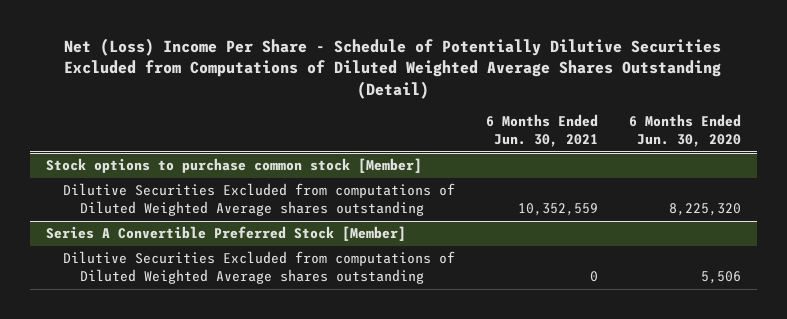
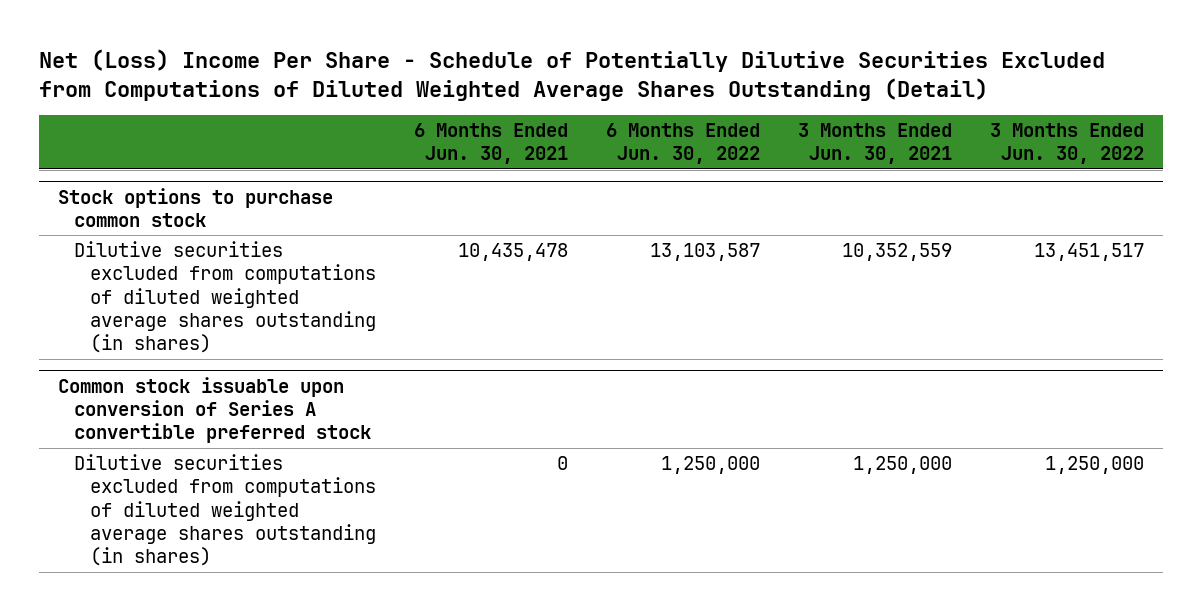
- | 6 Months Ended Jun. 30, 2021 | 6 Months Ended Jun. 30, 2020
+ | 6 Months Ended Jun. 30, 2021 | 6 Months Ended Jun. 30, 2022 | 3 Months Ended Jun. 30, 2021 | 3 Months Ended Jun. 30, 2022
- Stock options to purchase common stock [Member]
- Dilutive Securities Excluded from computations of Diluted Weighted Average shares outstanding | 10,352,559 | 8,225,320
- Series A Convertible Preferred Stock [Member]
- Dilutive Securities Excluded from computations of Diluted Weighted Average shares outstanding | 0 | 5,506
+ Stock options to purchase common stock
+ Dilutive securities excluded from computations of diluted weighted average shares outstanding (in shares) | 10,435,478 | 13,103,587 | 10,352,559 | 13,451,517
+ Common stock issuable upon conversion of Series A convertible preferred stock
+ Dilutive securities excluded from computations of diluted weighted average shares outstanding (in shares) | 0 | 1,250,000 | 1,250,000 | 1,250,000

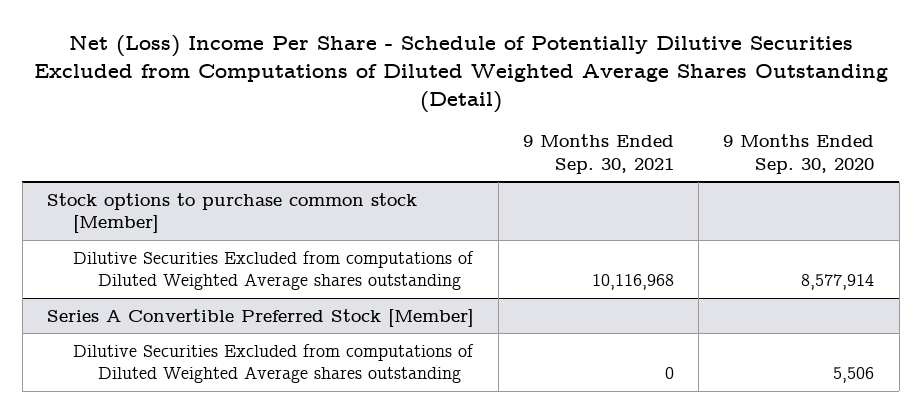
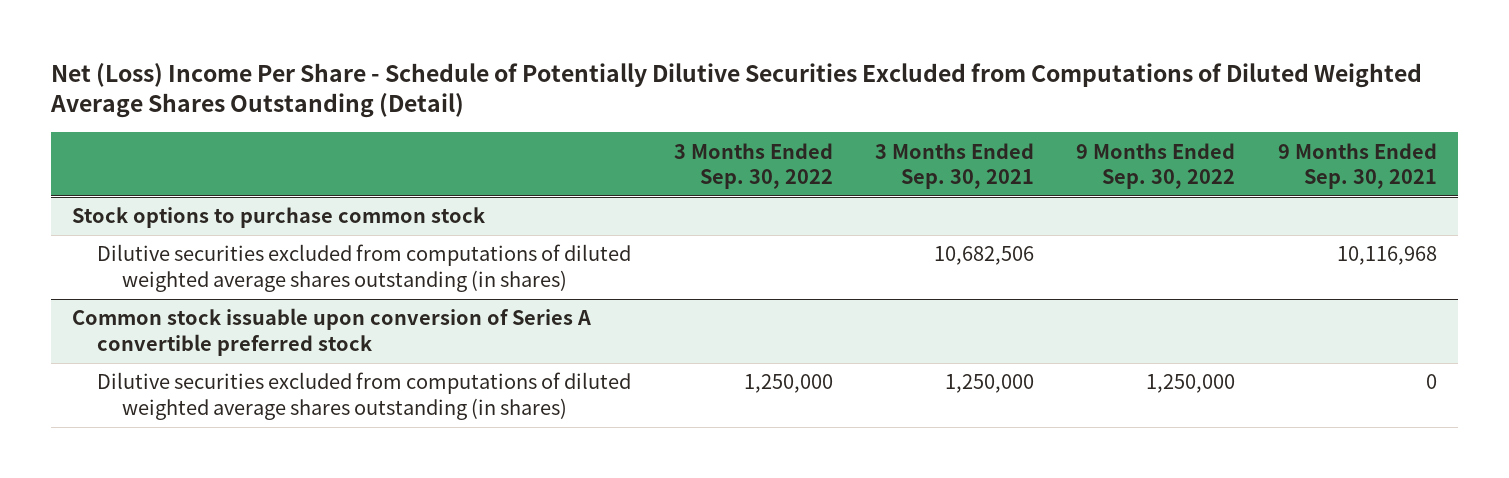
- | 9 Months Ended Sep. 30, 2021 | 9 Months Ended Sep. 30, 2020
+ | 3 Months Ended Sep. 30, 2022 | 3 Months Ended Sep. 30, 2021 | 9 Months Ended Sep. 30, 2022 | 9 Months Ended Sep. 30, 2021
- Stock options to purchase common stock [Member]
- Dilutive Securities Excluded from computations of Diluted Weighted Average shares outstanding | 10,116,968 | 8,577,914
- Series A Convertible Preferred Stock [Member]
- Dilutive Securities Excluded from computations of Diluted Weighted Average shares outstanding | 0 | 5,506
+ Stock options to purchase common stock
+ Dilutive securities excluded from computations of diluted weighted average shares outstanding (in shares) | | 10,682,506 | | 10,116,968
+ Common stock issuable upon conversion of Series A convertible preferred stock
+ Dilutive securities excluded from computations of diluted weighted average shares outstanding (in shares) | 1,250,000 | 1,250,000 | 1,250,000 | 0

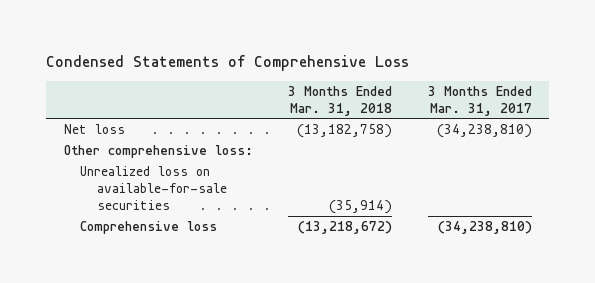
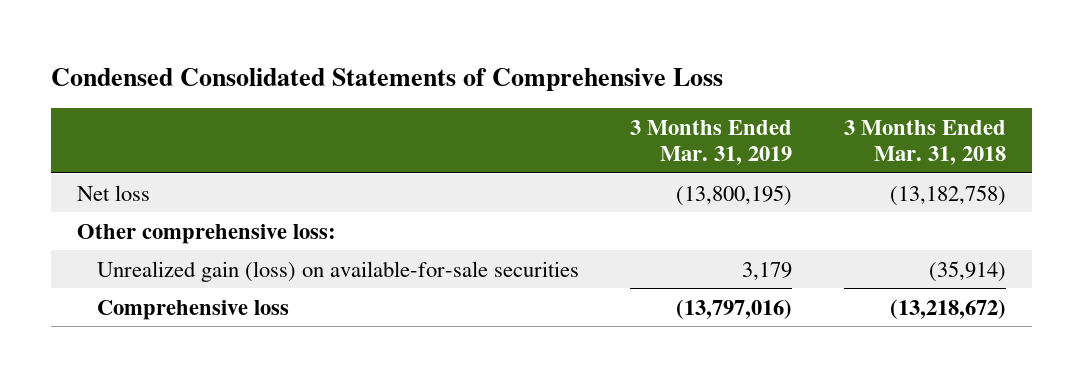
- Condensed Statements of Comprehensive Loss
+ Condensed Consolidated Statements of Comprehensive Loss
- | 3 Months Ended Mar. 31, 2018 | 3 Months Ended Mar. 31, 2017
+ | 3 Months Ended Mar. 31, 2019 | 3 Months Ended Mar. 31, 2018
- Unrealized loss on available-for-sale securities | (35,914) |
+ Unrealized gain (loss) on available-for-sale securities | 3,179 | (35,914)

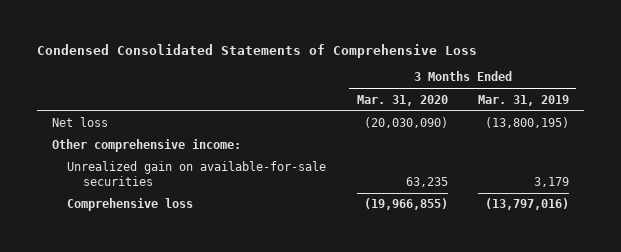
- | 3 Months Ended Mar. 31, 2019 | 3 Months Ended Mar. 31, 2018
+ | 3 Months Ended Mar. 31, 2020 | 3 Months Ended Mar. 31, 2019
- Other comprehensive loss:
- Unrealized gain (loss) on available-for-sale securities | 3,179 | (35,914)
+ Other comprehensive income:
+ Unrealized gain on available-for-sale securities | 63,235 | 3,179

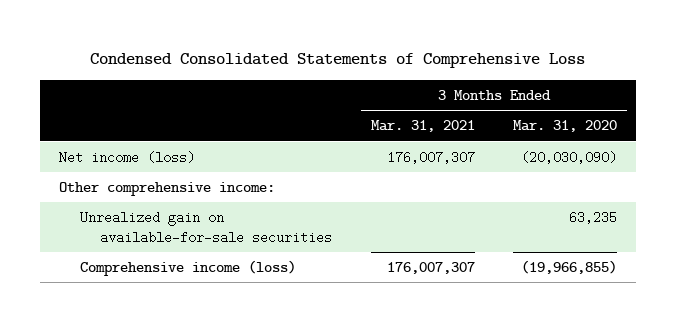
- | 3 Months Ended Mar. 31, 2020 | 3 Months Ended Mar. 31, 2019
+ | 3 Months Ended Mar. 31, 2021 | 3 Months Ended Mar. 31, 2020
- Net loss | (20,030,090) | (13,800,195)
+ Net income (loss) | 176,007,307 | (20,030,090)
- Comprehensive loss | (19,966,855) | (13,797,016)
+ Comprehensive income (loss) | 176,007,307 | (19,966,855)

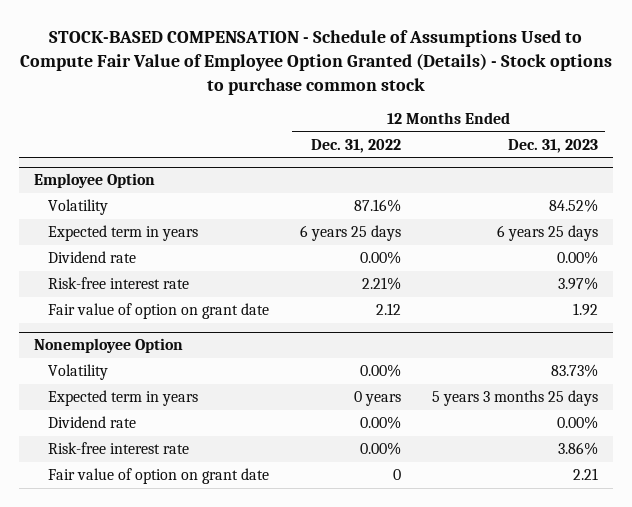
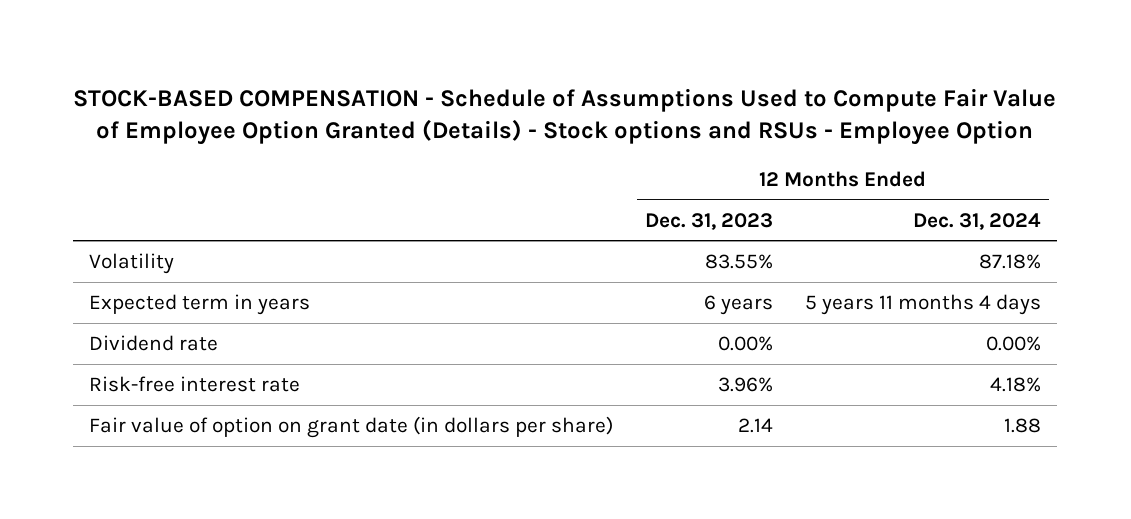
- STOCK-BASED COMPENSATION - Schedule of Assumptions Used to Compute Fair Value of Employee Option Granted (Details) - Stock options to purchase common stock
+ STOCK-BASED COMPENSATION - Schedule of Assumptions Used to Compute Fair Value of Employee Option Granted (Details) - Stock options and RSUs - Employee Option
- | 12 Months Ended Dec. 31, 2022 | 12 Months Ended Dec. 31, 2023
+ | 12 Months Ended Dec. 31, 2023 | 12 Months Ended Dec. 31, 2024
- Employee Option
- Volatility | 87.16% | 84.52%
- Expected term in years | 6 years 25 days | 6 years 25 days
- Dividend rate | 0.00% | 0.00%
- Risk-free interest rate | 2.21% | 3.97%
- Fair value of option on grant date | 2.12 | 1.92
- Nonemployee Option
- Volatility | 0.00% | 83.73%
- Expected term in years | 0 years | 5 years 3 months 25 days
+ Volatility | 83.55% | 87.18%
+ Expected term in years | 6 years | 5 years 11 months 4 days
- Risk-free interest rate | 0.00% | 3.86%
- Fair value of option on grant date | 0 | 2.21
+ Risk-free interest rate | 3.96% | 4.18%
+ Fair value of option on grant date (in dollars per share) | 2.14 | 1.88

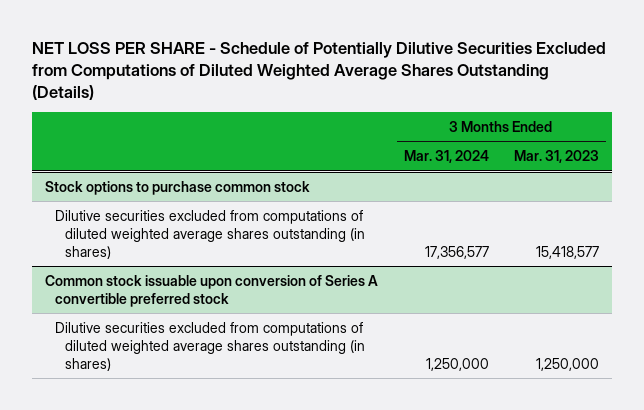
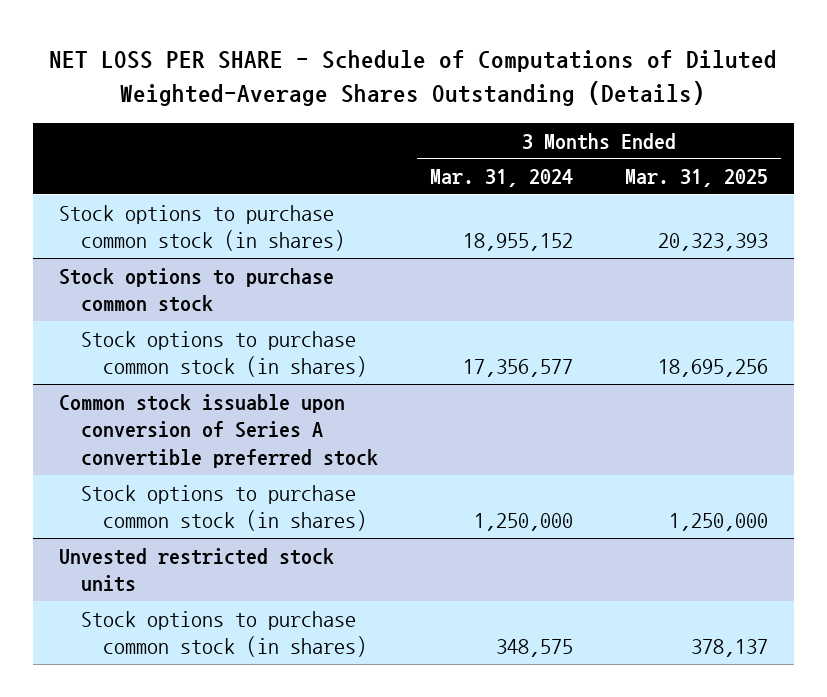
- NET LOSS PER SHARE - Schedule of Potentially Dilutive Securities Excluded from Computations of Diluted Weighted Average Shares Outstanding (Details)
+ NET LOSS PER SHARE - Schedule of Computations of Diluted Weighted-Average Shares Outstanding (Details)
- | 3 Months Ended Mar. 31, 2024 | 3 Months Ended Mar. 31, 2023
+ | 3 Months Ended Mar. 31, 2024 | 3 Months Ended Mar. 31, 2025
+ Stock options to purchase common stock (in shares) | 18,955,152 | 20,323,393
@ Stock options to purchase common stock
- Dilutive securities excluded from computations of diluted weighted average shares outstanding (in shares) | 17,356,577 | 15,418,577
+ Stock options to purchase common stock (in shares) | 17,356,577 | 18,695,256
@ Common stock issuable upon conversion of Series A convertible preferred stock
- Dilutive securities excluded from computations of diluted weighted average shares outstanding (in shares) | 1,250,000 | 1,250,000
+ Stock options to purchase common stock (in shares) | 1,250,000 | 1,250,000
+ Unvested restricted stock units
+ Stock options to purchase common stock (in shares) | 348,575 | 378,137

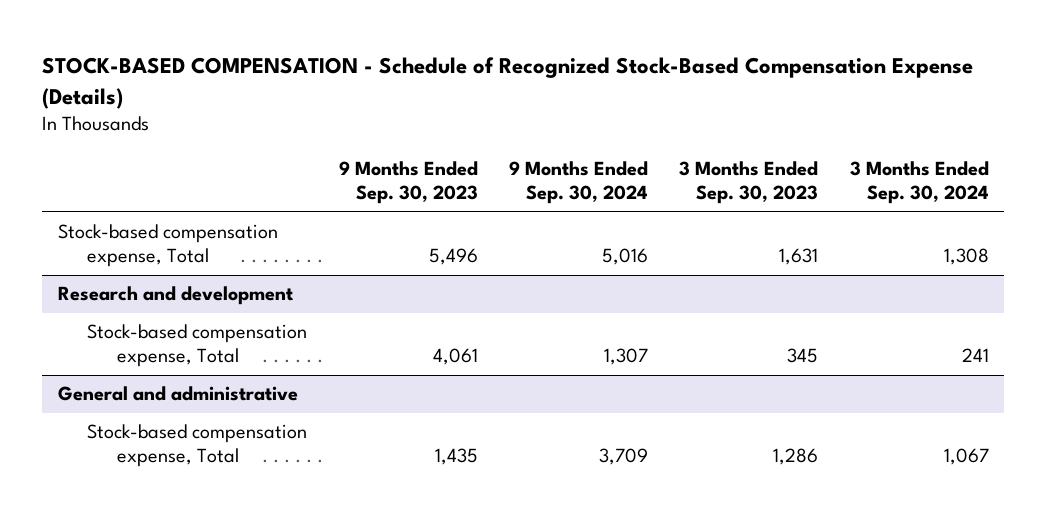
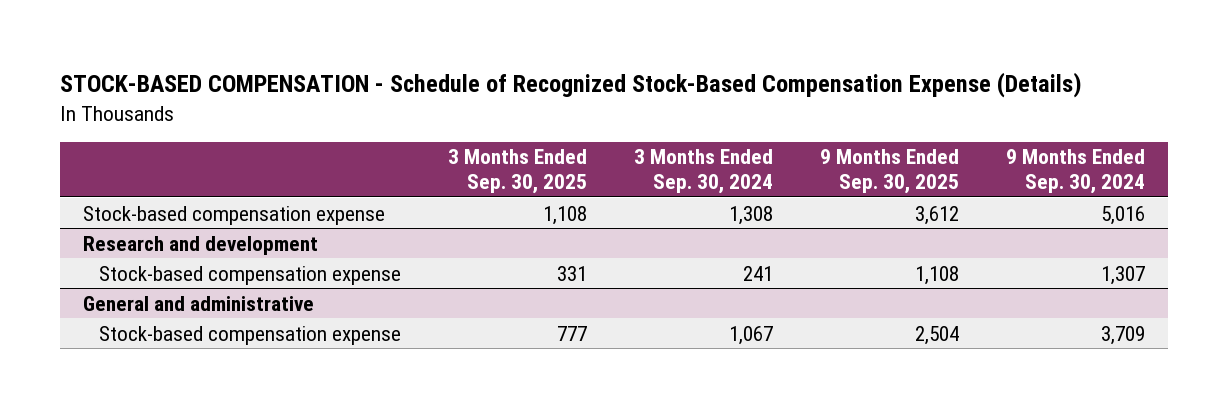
- | 9 Months Ended Sep. 30, 2023 | 9 Months Ended Sep. 30, 2024 | 3 Months Ended Sep. 30, 2023 | 3 Months Ended Sep. 30, 2024
+ | 3 Months Ended Sep. 30, 2025 | 3 Months Ended Sep. 30, 2024 | 9 Months Ended Sep. 30, 2025 | 9 Months Ended Sep. 30, 2024
- Stock-based compensation expense, Total | 5,496 | 5,016 | 1,631 | 1,308
+ Stock-based compensation expense | 1,108 | 1,308 | 3,612 | 5,016
@ Research and development
- Stock-based compensation expense, Total | 4,061 | 1,307 | 345 | 241
+ Stock-based compensation expense | 331 | 241 | 1,108 | 1,307
@ General and administrative
- Stock-based compensation expense, Total | 1,435 | 3,709 | 1,286 | 1,067
+ Stock-based compensation expense | 777 | 1,067 | 2,504 | 3,709

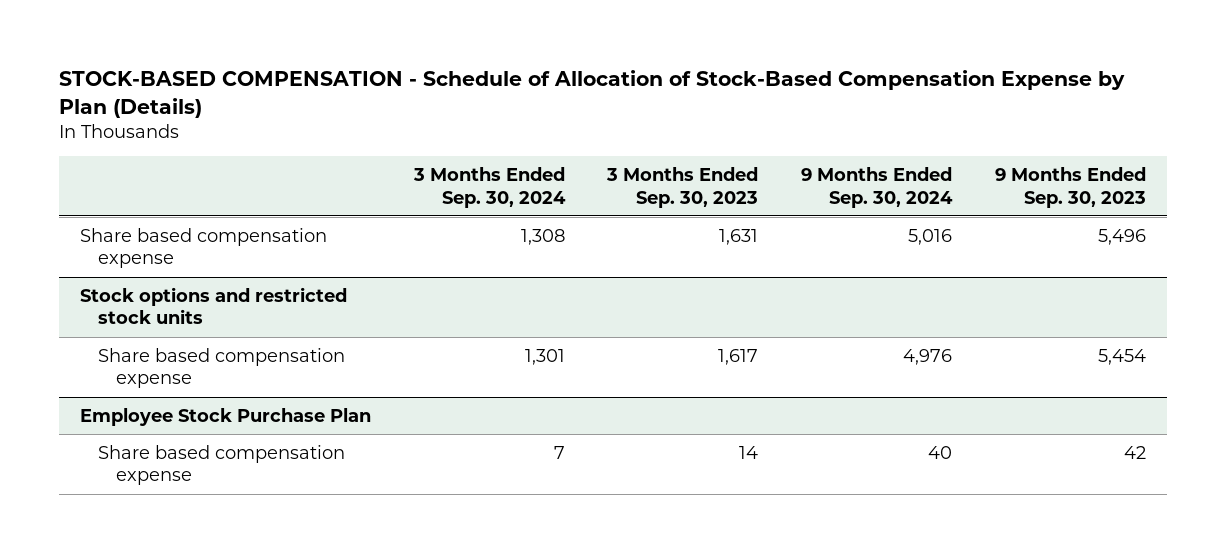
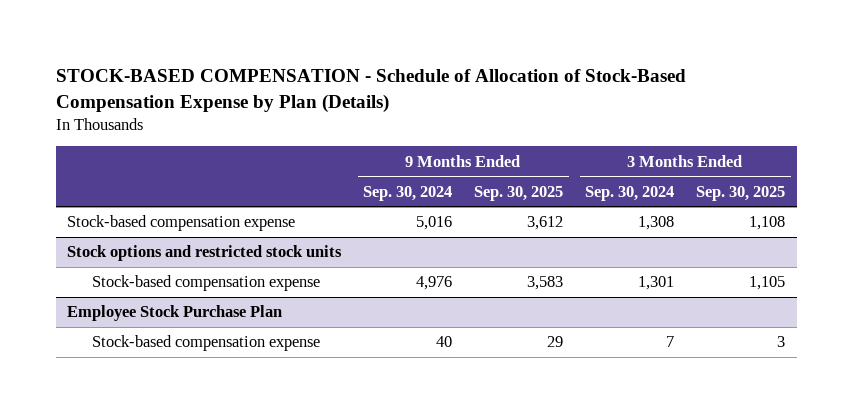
- | 3 Months Ended Sep. 30, 2024 | 3 Months Ended Sep. 30, 2023 | 9 Months Ended Sep. 30, 2024 | 9 Months Ended Sep. 30, 2023
+ | 9 Months Ended Sep. 30, 2024 | 9 Months Ended Sep. 30, 2025 | 3 Months Ended Sep. 30, 2024 | 3 Months Ended Sep. 30, 2025
- Share based compensation expense | 1,308 | 1,631 | 5,016 | 5,496
+ Stock-based compensation expense | 5,016 | 3,612 | 1,308 | 1,108
@ Stock options and restricted stock units
- Share based compensation expense | 1,301 | 1,617 | 4,976 | 5,454
+ Stock-based compensation expense | 4,976 | 3,583 | 1,301 | 1,105
@ Employee Stock Purchase Plan
- Share based compensation expense | 7 | 14 | 40 | 42
+ Stock-based compensation expense | 40 | 29 | 7 | 3

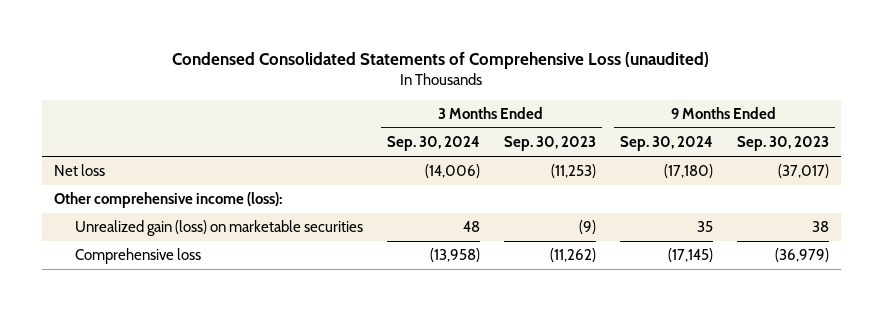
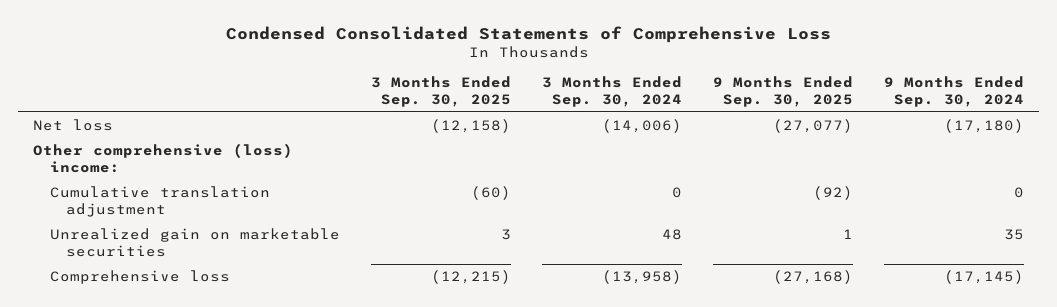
- Condensed Consolidated Statements of Comprehensive Loss (unaudited)
+ Condensed Consolidated Statements of Comprehensive Loss
- | 3 Months Ended Sep. 30, 2024 | 3 Months Ended Sep. 30, 2023 | 9 Months Ended Sep. 30, 2024 | 9 Months Ended Sep. 30, 2023
+ | 3 Months Ended Sep. 30, 2025 | 3 Months Ended Sep. 30, 2024 | 9 Months Ended Sep. 30, 2025 | 9 Months Ended Sep. 30, 2024
- Other comprehensive income (loss):
- Unrealized gain (loss) on marketable securities | 48 | (9) | 35 | 38
+ Other comprehensive (loss) income:
+ Cumulative translation adjustment | (60) | 0 | (92) | 0
+ Unrealized gain on marketable securities | 3 | 48 | 1 | 35

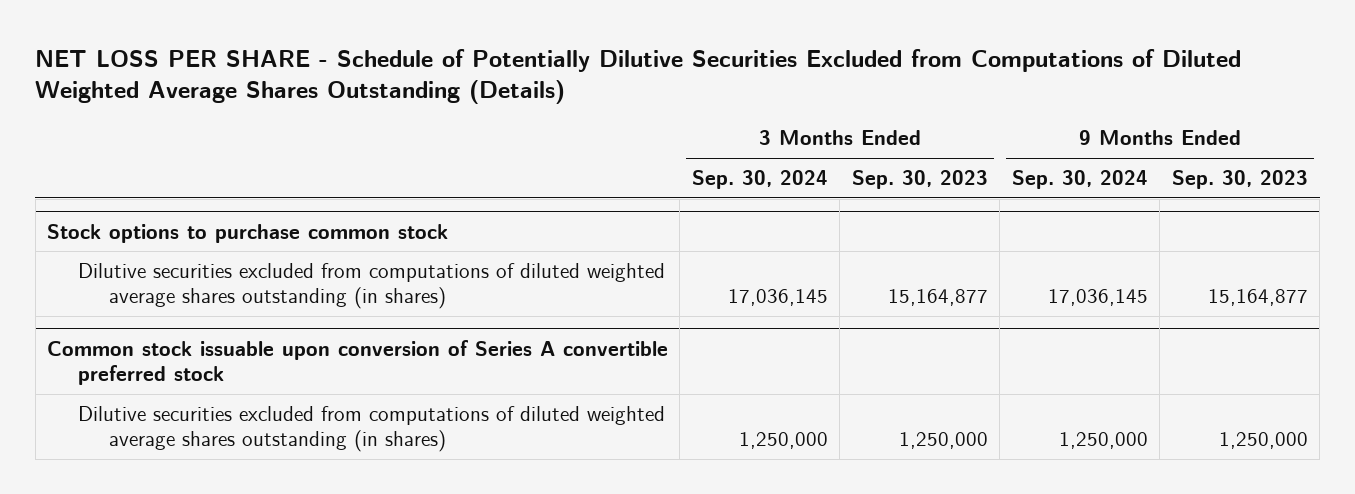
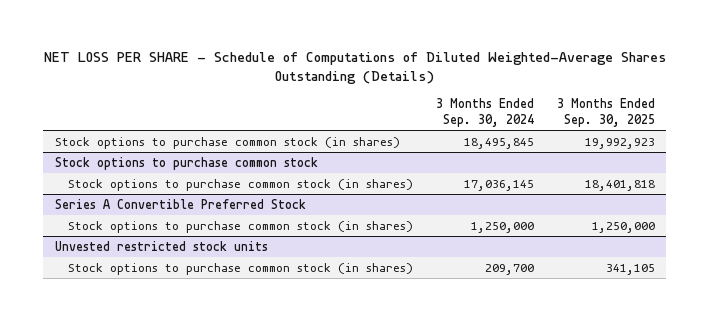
- NET LOSS PER SHARE - Schedule of Potentially Dilutive Securities Excluded from Computations of Diluted Weighted Average Shares Outstanding (Details)
+ NET LOSS PER SHARE - Schedule of Computations of Diluted Weighted-Average Shares Outstanding (Details)
- | 3 Months Ended Sep. 30, 2024 | 3 Months Ended Sep. 30, 2023 | 9 Months Ended Sep. 30, 2024 | 9 Months Ended Sep. 30, 2023
+ | 3 Months Ended Sep. 30, 2024 | 3 Months Ended Sep. 30, 2025
+ Stock options to purchase common stock (in shares) | 18,495,845 | 19,992,923
@ Stock options to purchase common stock
- Dilutive securities excluded from computations of diluted weighted average shares outstanding (in shares) | 17,036,145 | 15,164,877 | 17,036,145 | 15,164,877
- Common stock issuable upon conversion of Series A convertible preferred stock
- Dilutive securities excluded from computations of diluted weighted average shares outstanding (in shares) | 1,250,000 | 1,250,000 | 1,250,000 | 1,250,000
@ Stock options to purchase common stock
+ Stock options to purchase common stock (in shares) | 17,036,145 | 18,401,818
+ Series A Convertible Preferred Stock
+ Stock options to purchase common stock (in shares) | 1,250,000 | 1,250,000
+ Unvested restricted stock units
+ Stock options to purchase common stock (in shares) | 209,700 | 341,105

